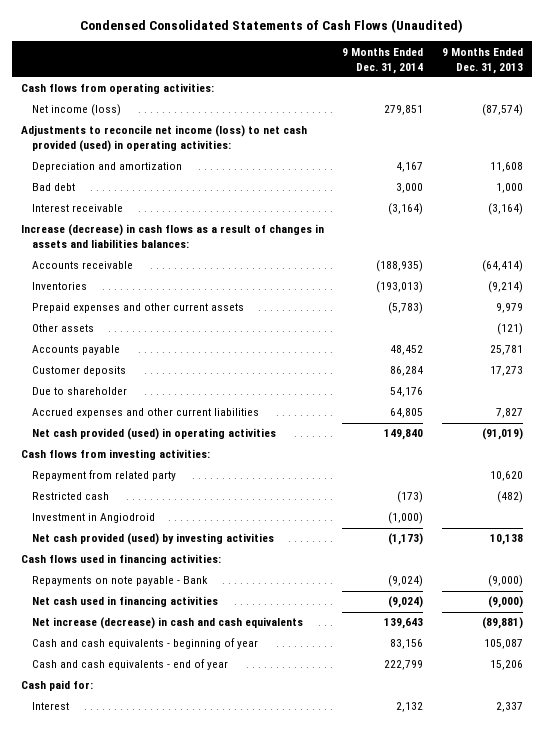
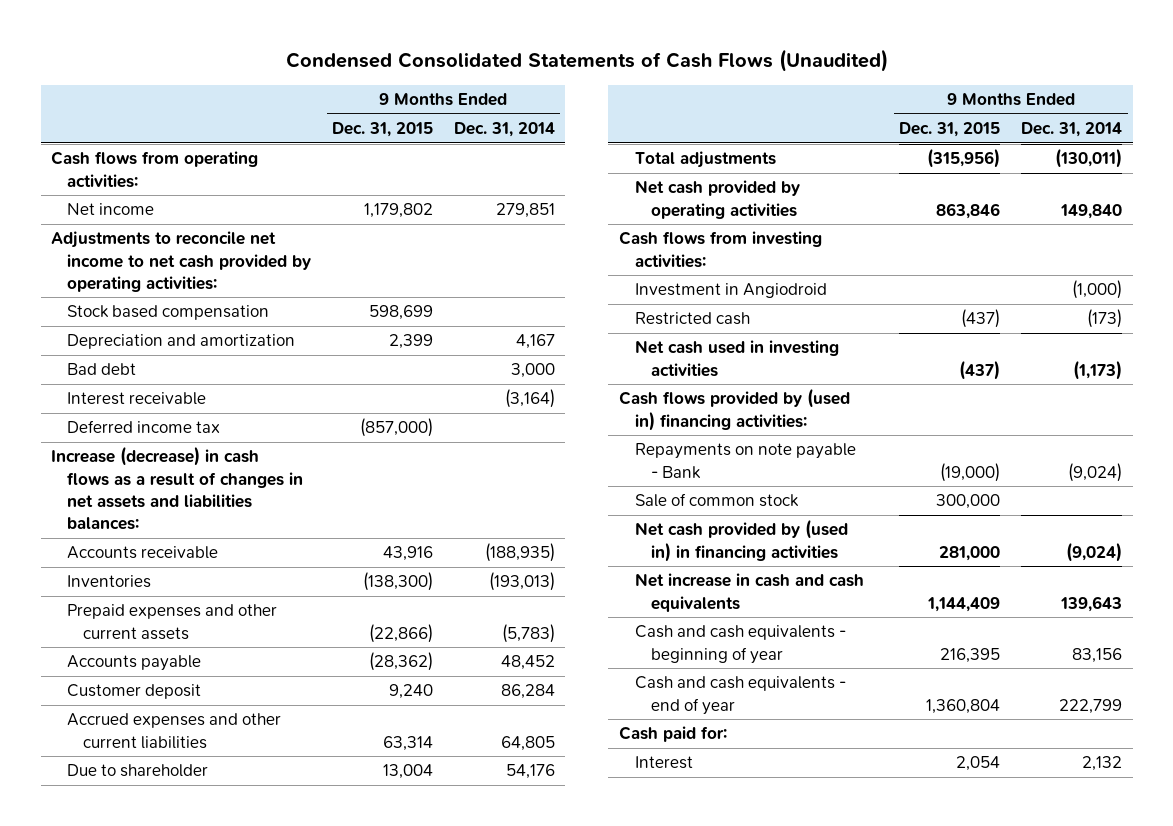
- | 9 Months Ended Dec. 31, 2014 | 9 Months Ended Dec. 31, 2013
+ | 9 Months Ended Dec. 31, 2015 | 9 Months Ended Dec. 31, 2014
- Net income (loss) | 279,851 | (87,574)
- Adjustments to reconcile net income (loss) to net cash provided (used) in operating activities:
+ Net income | 1,179,802 | 279,851
+ Adjustments to reconcile net income to net cash provided by operating activities:
+ Stock based compensation | 598,699 |
- Increase (decrease) in cash flows as a result of changes in assets and liabilities balances:
+ Deferred income tax | (857,000) |
+ Increase (decrease) in cash flows as a result of changes in net assets and liabilities balances:
- Other assets | | (121)
- Customer deposits | 86,284 | 17,273
+ Customer deposit | 9,240 | 86,284
- Net cash provided (used) in operating activities | 149,840 | (91,019)
moved down: Due to shareholder | 13,004 | 54,176
+ Total adjustments | (315,956) | (130,011)
+ Net cash provided by operating activities | 863,846 | 149,840
- Repayment from related party | | 10,620
- Net cash provided (used) by investing activities | (1,173) | 10,138
- Cash flows used in financing activities:
moved down: Restricted cash | (437) | (173)
+ Net cash used in investing activities | (437) | (1,173)
+ Cash flows provided by (used in) financing activities:
- Net cash used in financing activities | (9,024) | (9,000)
- Net increase (decrease) in cash and cash equivalents | 139,643 | (89,881)
+ Sale of common stock | 300,000 |
+ Net cash provided by (used in) in financing activities | 281,000 | (9,024)
+ Net increase in cash and cash equivalents | 1,144,409 | 139,643

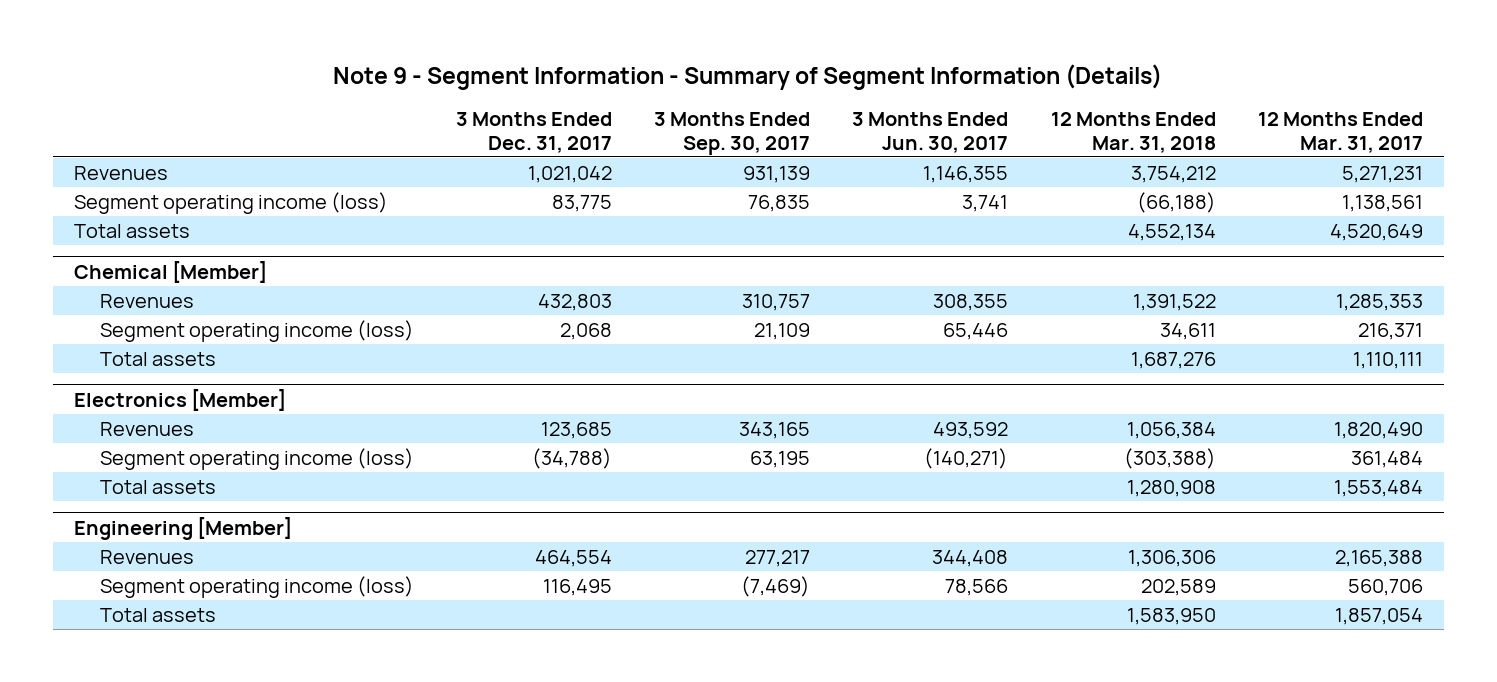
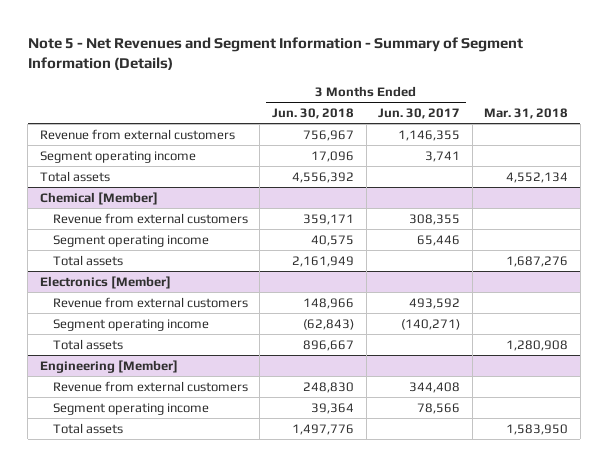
- Note 9 - Segment Information - Summary of Segment Information (Details)
+ Note 5 - Net Revenues and Segment Information - Summary of Segment Information (Details)
- | 3 Months Ended Dec. 31, 2017 | 3 Months Ended Sep. 30, 2017 | 3 Months Ended Jun. 30, 2017 | 12 Months Ended Mar. 31, 2018 | 12 Months Ended Mar. 31, 2017
+ | 3 Months Ended Jun. 30, 2018 | 3 Months Ended Jun. 30, 2017 | Mar. 31, 2018
- Revenues | 1,021,042 | 931,139 | 1,146,355 | 3,754,212 | 5,271,231
- Segment operating income (loss) | 83,775 | 76,835 | 3,741 | (66,188) | 1,138,561
+ Revenue from external customers | 756,967 | 1,146,355 |
+ Segment operating income | 17,096 | 3,741 |
@ Chemical [Member]
- Revenues | 432,803 | 310,757 | 308,355 | 1,391,522 | 1,285,353
- Segment operating income (loss) | 2,068 | 21,109 | 65,446 | 34,611 | 216,371
+ Revenue from external customers | 359,171 | 308,355 |
+ Segment operating income | 40,575 | 65,446 |
@ Electronics [Member]
- Revenues | 123,685 | 343,165 | 493,592 | 1,056,384 | 1,820,490
- Segment operating income (loss) | (34,788) | 63,195 | (140,271) | (303,388) | 361,484
+ Revenue from external customers | 148,966 | 493,592 |
+ Segment operating income | (62,843) | (140,271) |
@ Engineering [Member]
- Revenues | 464,554 | 277,217 | 344,408 | 1,306,306 | 2,165,388
- Segment operating income (loss) | 116,495 | (7,469) | 78,566 | 202,589 | 560,706
+ Revenue from external customers | 248,830 | 344,408 |
+ Segment operating income | 39,364 | 78,566 |

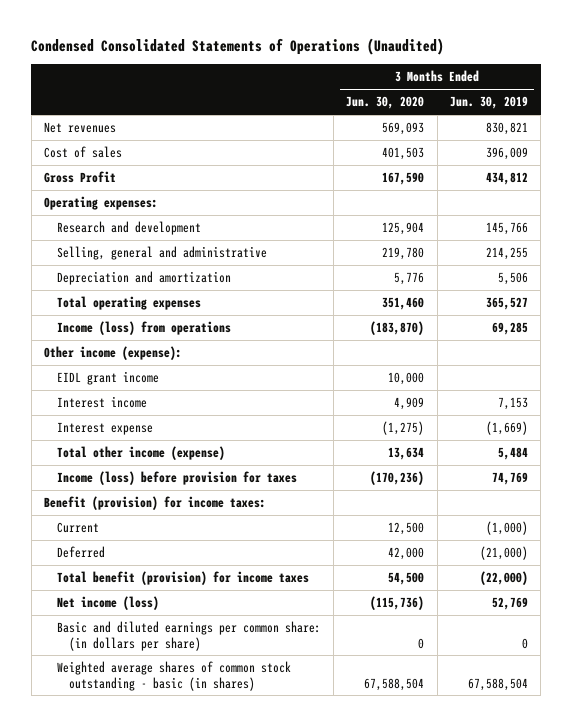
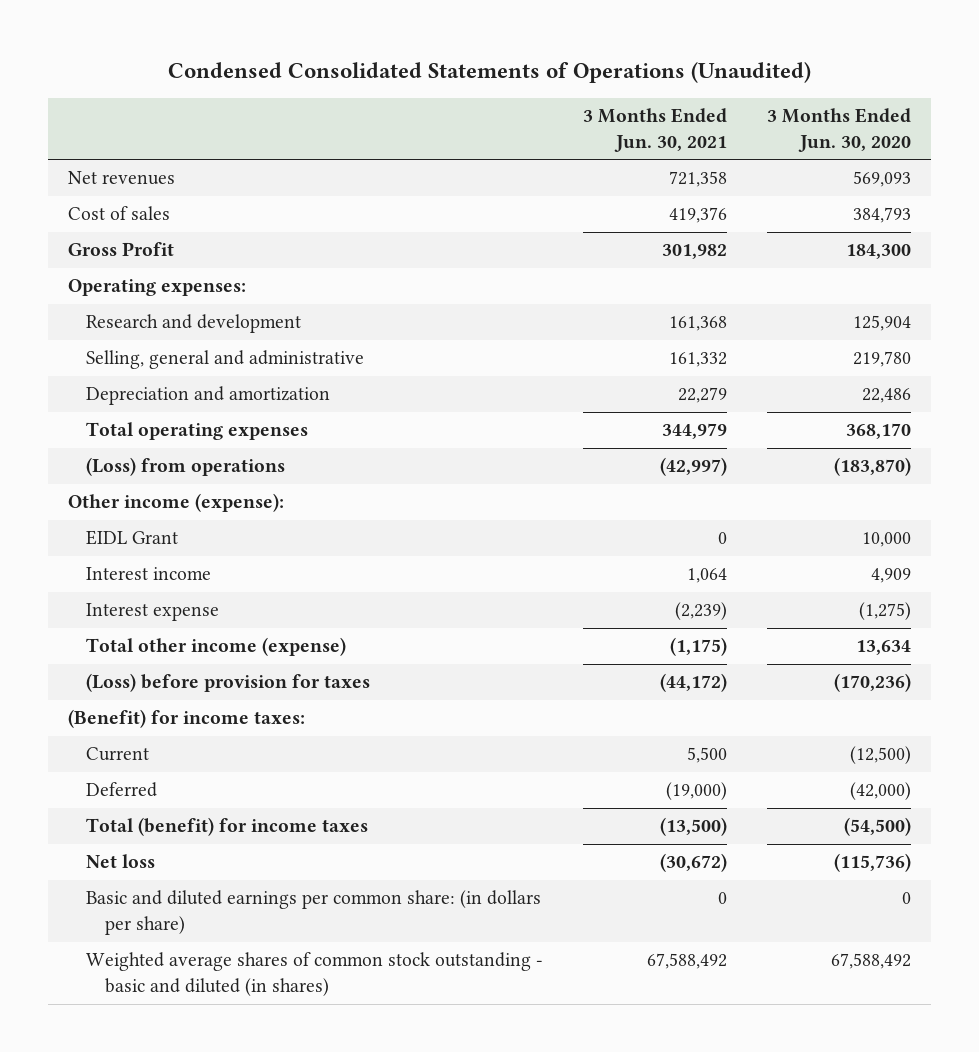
- | 3 Months Ended Jun. 30, 2020 | 3 Months Ended Jun. 30, 2019
+ | 3 Months Ended Jun. 30, 2021 | 3 Months Ended Jun. 30, 2020
- Cost of sales | 401,503 | 396,009
- Gross Profit | 167,590 | 434,812
+ Cost of sales | 419,376 | 384,793
+ Gross Profit | 301,982 | 184,300
- Depreciation and amortization | 5,776 | 5,506
- Total operating expenses | 351,460 | 365,527
- Income (loss) from operations | (183,870) | 69,285
+ Depreciation and amortization | 22,279 | 22,486
+ Total operating expenses | 344,979 | 368,170
+ (Loss) from operations | (42,997) | (183,870)
- EIDL grant income | 10,000 |
+ EIDL Grant | 0 | 10,000
- Income (loss) before provision for taxes | (170,236) | 74,769
- Benefit (provision) for income taxes:
- Current | 12,500 | (1,000)
- Deferred | 42,000 | (21,000)
- Total benefit (provision) for income taxes | 54,500 | (22,000)
- Net income (loss) | (115,736) | 52,769
+ (Loss) before provision for taxes | (44,172) | (170,236)
+ (Benefit) for income taxes:
+ Current | 5,500 | (12,500)
+ Deferred | (19,000) | (42,000)
+ Total (benefit) for income taxes | (13,500) | (54,500)
+ Net loss | (30,672) | (115,736)
- Weighted average shares of common stock outstanding - basic (in shares) | 67,588,504 | 67,588,504
+ Weighted average shares of common stock outstanding - basic and diluted (in shares) | 67,588,492 | 67,588,492

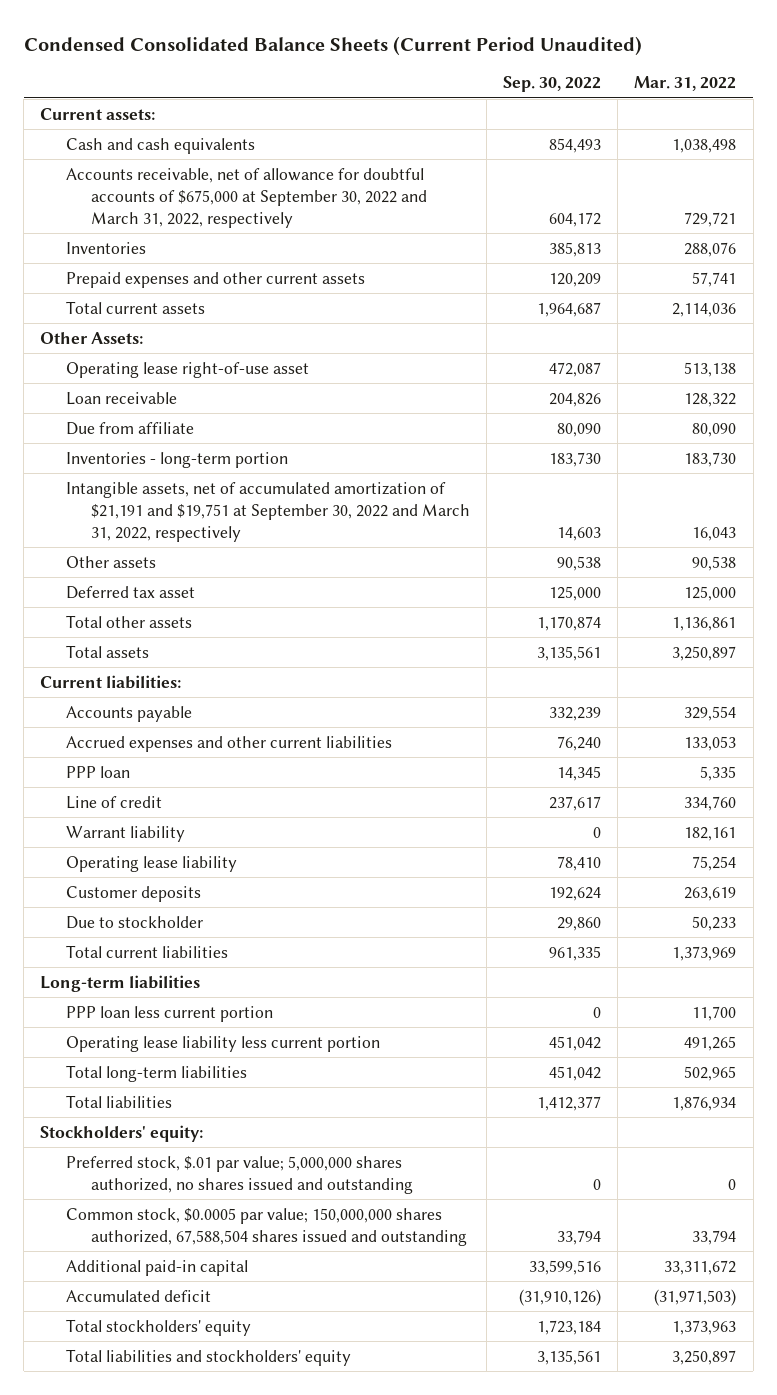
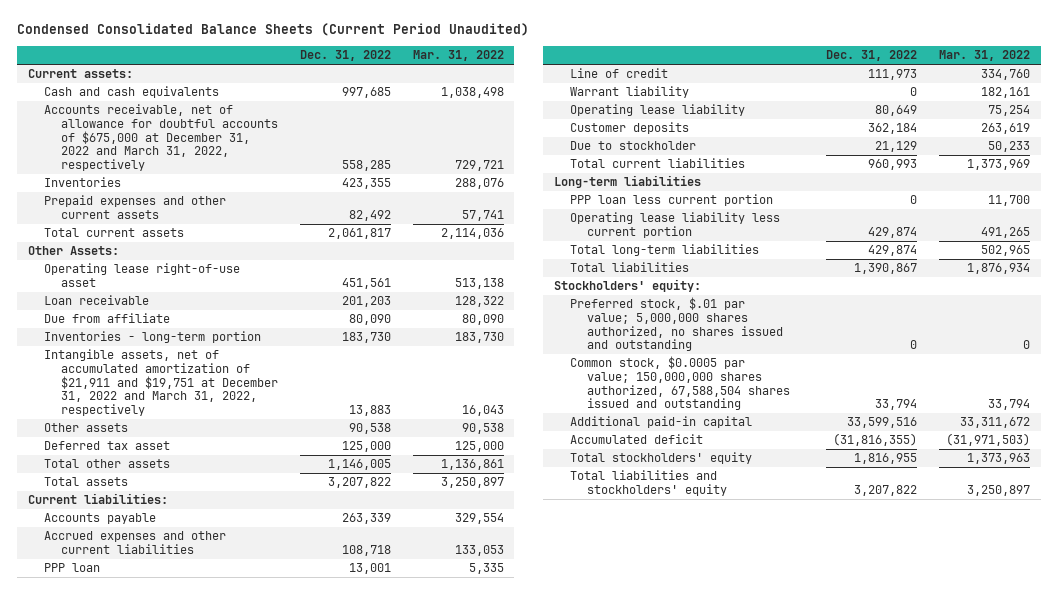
- | Sep. 30, 2022 | Mar. 31, 2022
+ | Dec. 31, 2022 | Mar. 31, 2022
- Accounts receivable, net of allowance for doubtful accounts of $675,000 at September 30, 2022 and March 31, 2022, respectively | 604,172 | 729,721
+ Accounts receivable, net of allowance for doubtful accounts of $675,000 at December 31, 2022 and March 31, 2022, respectively | 558,285 | 729,721
- Intangible assets, net of accumulated amortization of $21,191 and $19,751 at September 30, 2022 and March 31, 2022, respectively | 14,603 | 16,043
+ Intangible assets, net of accumulated amortization of $21,911 and $19,751 at December 31, 2022 and March 31, 2022, respectively | 13,883 | 16,043

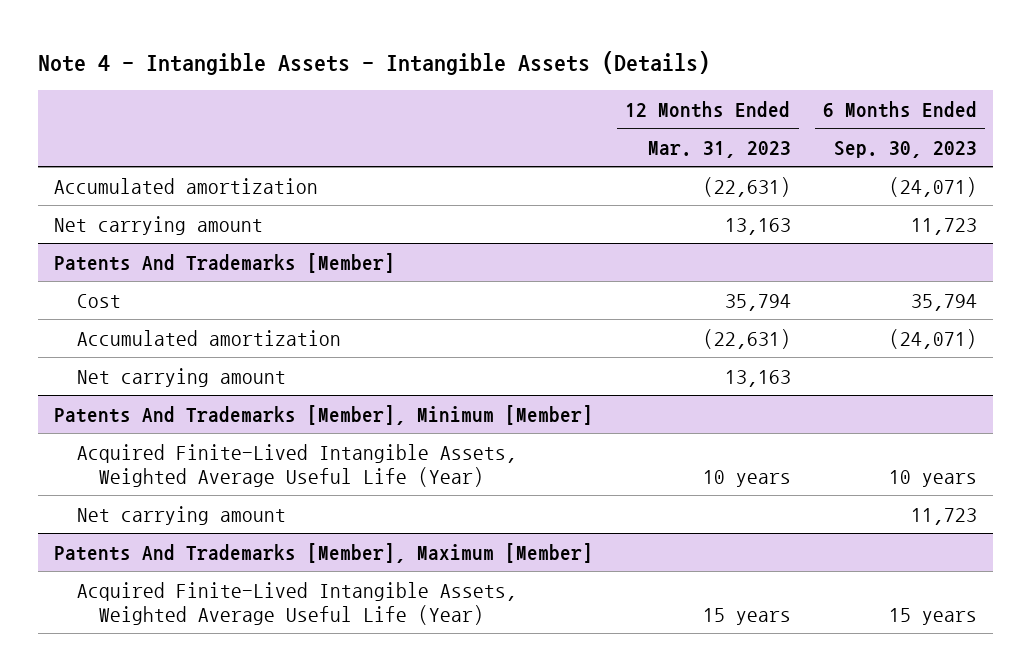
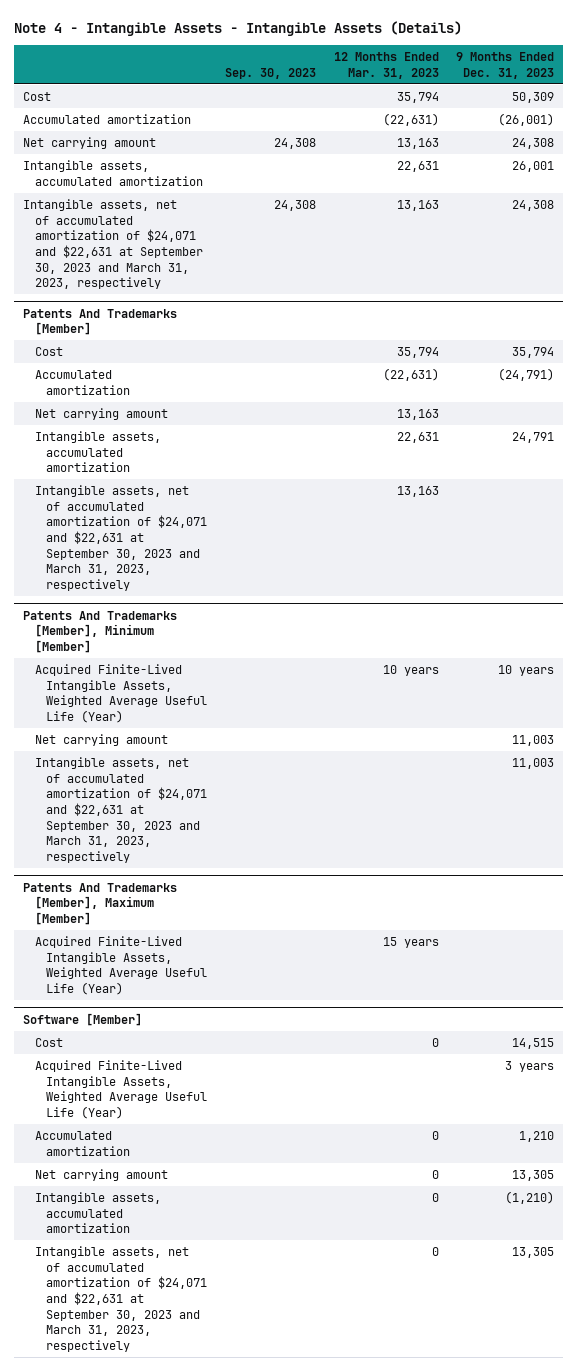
- | 12 Months Ended Mar. 31, 2023 | 6 Months Ended Sep. 30, 2023
+ | Sep. 30, 2023 | 12 Months Ended Mar. 31, 2023 | 9 Months Ended Dec. 31, 2023
+ Cost | | 35,794 | 50,309
+ Intangible assets, accumulated amortization | | 22,631 | 26,001
+ Intangible assets, net of accumulated amortization of $24,071 and $22,631 at September 30, 2023 and March 31, 2023, respectively | 24,308 | 13,163 | 24,308
@ Patents And Trademarks [Member]
+ Intangible assets, accumulated amortization | | 22,631 | 24,791
+ Intangible assets, net of accumulated amortization of $24,071 and $22,631 at September 30, 2023 and March 31, 2023, respectively | | 13,163 |
@ Patents And Trademarks [Member], Minimum [Member]
+ Intangible assets, net of accumulated amortization of $24,071 and $22,631 at September 30, 2023 and March 31, 2023, respectively | | | 11,003
+ Software [Member]
+ Cost | | 0 | 14,515
+ Acquired Finite-Lived Intangible Assets, Weighted Average Useful Life (Year) | | | 3 years
+ Accumulated amortization | | 0 | 1,210
+ Net carrying amount | | 0 | 13,305
+ Intangible assets, accumulated amortization | | 0 | (1,210)
+ Intangible assets, net of accumulated amortization of $24,071 and $22,631 at September 30, 2023 and March 31, 2023, respectively | | 0 | 13,305

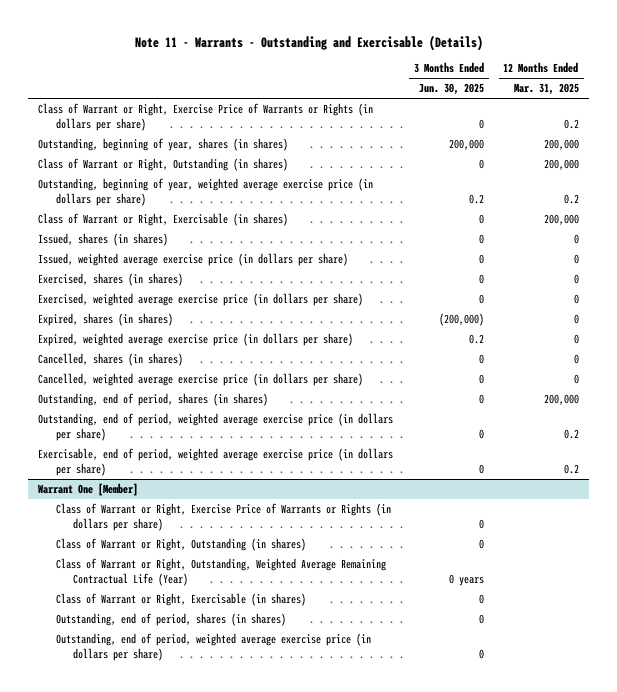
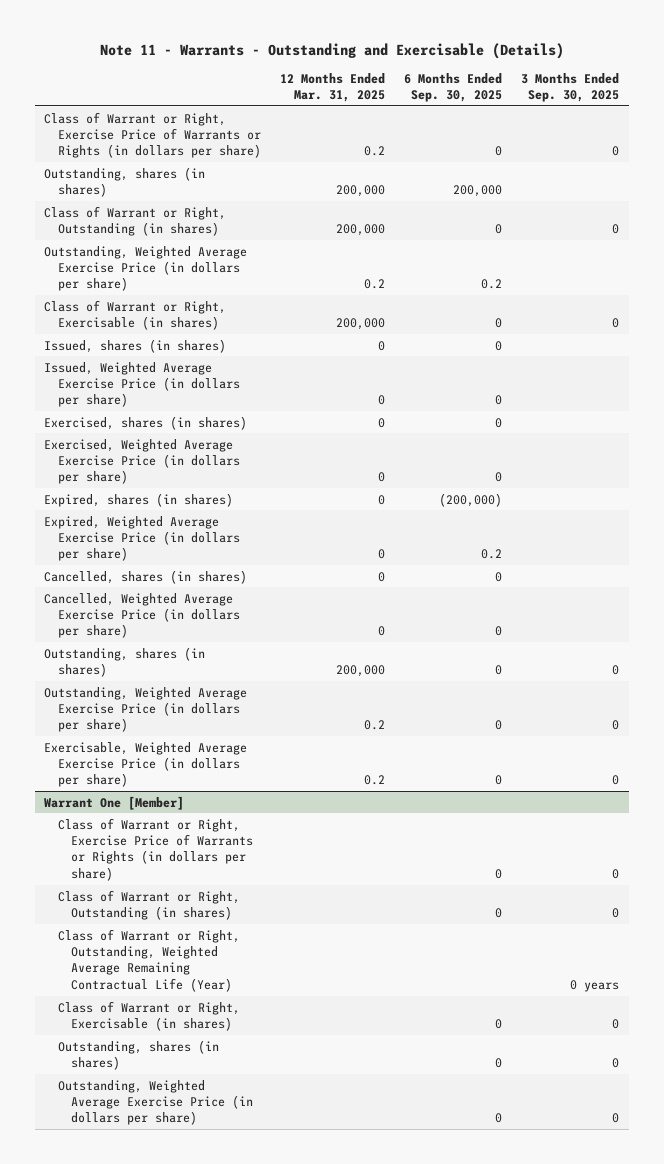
- | 3 Months Ended Jun. 30, 2025 | 12 Months Ended Mar. 31, 2025
+ | 12 Months Ended Mar. 31, 2025 | 6 Months Ended Sep. 30, 2025 | 3 Months Ended Sep. 30, 2025
- Outstanding, beginning of year, shares (in shares) | 200,000 | 200,000
+ Outstanding, shares (in shares) | 200,000 | 200,000 |
- Outstanding, beginning of year, weighted average exercise price (in dollars per share) | 0.2 | 0.2
+ Outstanding, Weighted Average Exercise Price (in dollars per share) | 0.2 | 0.2 |
- Issued, weighted average exercise price (in dollars per share) | 0 | 0
+ Issued, Weighted Average Exercise Price (in dollars per share) | 0 | 0 |
- Exercised, weighted average exercise price (in dollars per share) | 0 | 0
+ Exercised, Weighted Average Exercise Price (in dollars per share) | 0 | 0 |
- Expired, weighted average exercise price (in dollars per share) | 0.2 | 0
+ Expired, Weighted Average Exercise Price (in dollars per share) | 0 | 0.2 |
- Cancelled, weighted average exercise price (in dollars per share) | 0 | 0
- Outstanding, end of period, shares (in shares) | 0 | 200,000
- Outstanding, end of period, weighted average exercise price (in dollars per share) | 0 | 0.2
- Exercisable, end of period, weighted average exercise price (in dollars per share) | 0 | 0.2
+ Cancelled, Weighted Average Exercise Price (in dollars per share) | 0 | 0 |
+ Outstanding, shares (in shares) | 200,000 | 0 | 0
+ Outstanding, Weighted Average Exercise Price (in dollars per share) | 0.2 | 0 | 0
+ Exercisable, Weighted Average Exercise Price (in dollars per share) | 0.2 | 0 | 0
@ Warrant One [Member]
- Outstanding, end of period, shares (in shares) | 0 |
- Outstanding, end of period, weighted average exercise price (in dollars per share) | 0 |
+ Outstanding, shares (in shares) | | 0 | 0
+ Outstanding, Weighted Average Exercise Price (in dollars per share) | | 0 | 0

